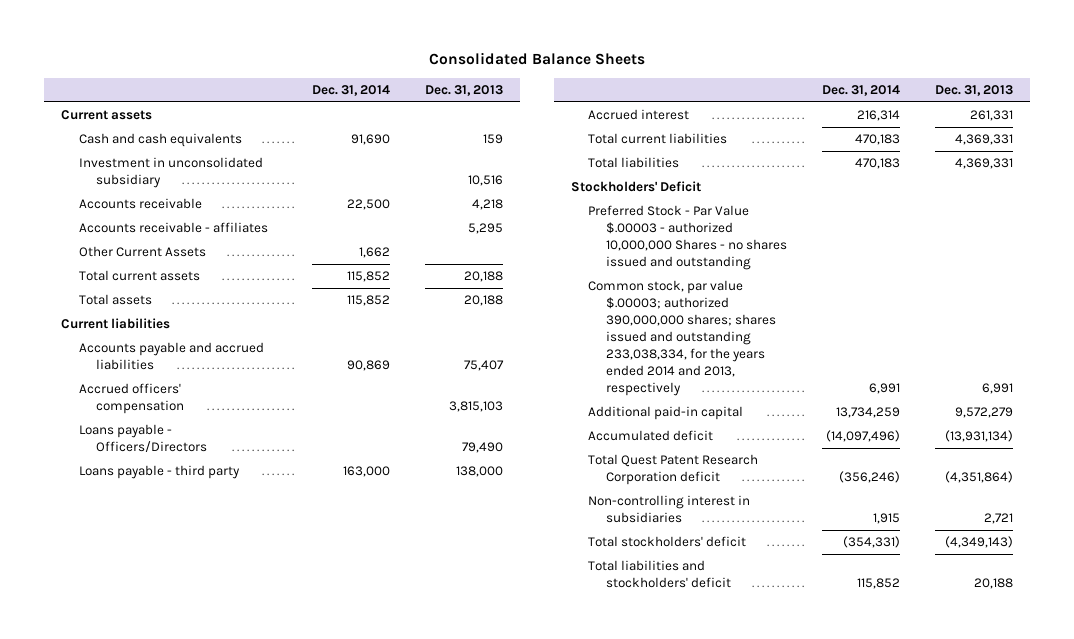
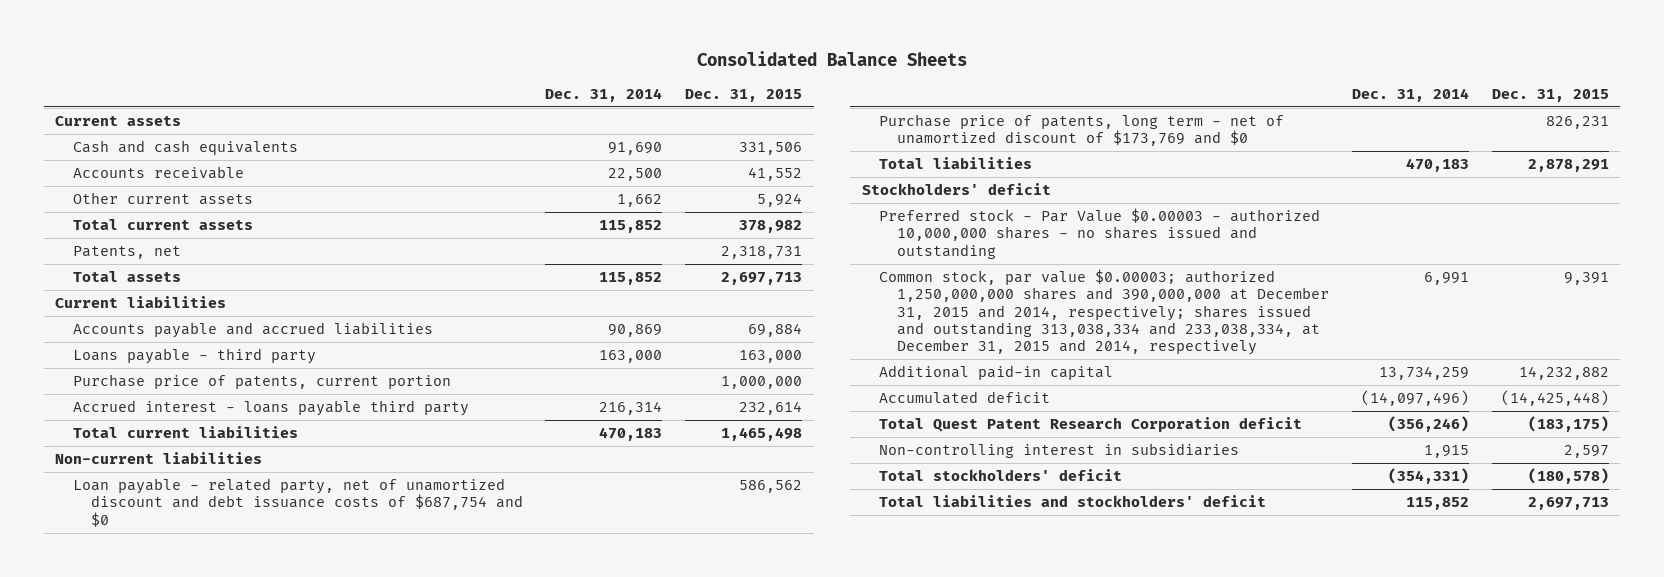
- | Dec. 31, 2014 | Dec. 31, 2013
+ | Dec. 31, 2014 | Dec. 31, 2015
- Investment in unconsolidated subsidiary | | 10,516
- Accounts receivable - affiliates | | 5,295
- Other Current Assets | 1,662 |
+ Other current assets | 1,662 | 5,924
+ Patents, net | | 2,318,731
- Accrued officers' compensation | | 3,815,103
- Loans payable - Officers/Directors | | 79,490
- Accrued interest | 216,314 | 261,331
+ Purchase price of patents, current portion | | 1,000,000
+ Accrued interest - loans payable third party | 216,314 | 232,614
+ Non-current liabilities
+ Loan payable - related party, net of unamortized discount and debt issuance costs of $687,754 and $0 | | 586,562
+ Purchase price of patents, long term - net of unamortized discount of $173,769 and $0 | | 826,231
- Stockholders' Deficit
- Preferred Stock - Par Value $.00003 - authorized 10,000,000 Shares - no shares issued and outstanding
- Common stock, par value $.00003; authorized 390,000,000 shares; shares issued and outstanding 233,038,334, for the years ended 2014 and 2013, respectively | 6,991 | 6,991
+ Stockholders' deficit
+ Preferred stock - Par Value $0.00003 - authorized 10,000,000 shares - no shares issued and outstanding
+ Common stock, par value $0.00003; authorized 1,250,000,000 shares and 390,000,000 at December 31, 2015 and 2014, respectively; shares issued and outstanding 313,038,334 and 233,038,334, at December 31, 2015 and 2014, respectively | 6,991 | 9,391

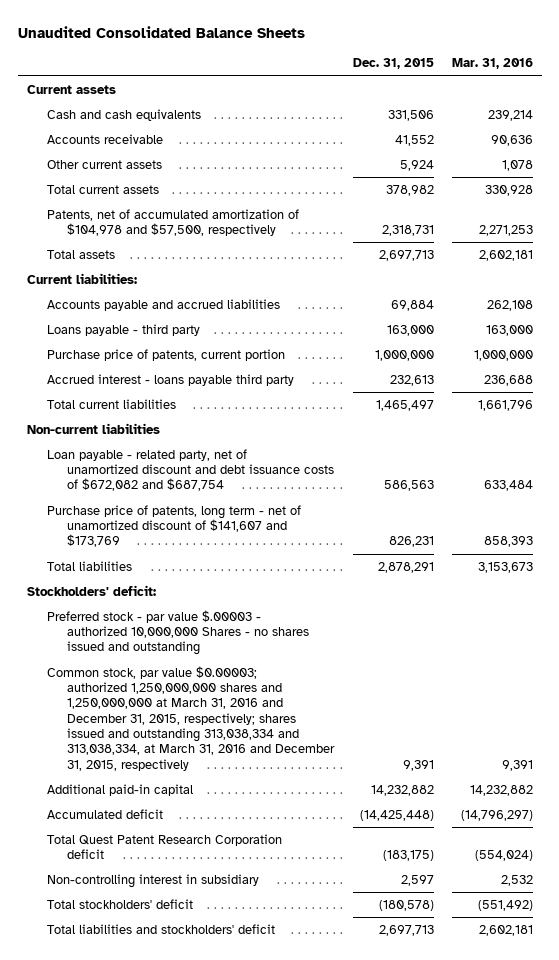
- Consolidated Balance Sheets
+ Unaudited Consolidated Balance Sheets
- | Dec. 31, 2014 | Dec. 31, 2015
+ | Dec. 31, 2015 | Mar. 31, 2016
- Patents, net | | 2,318,731
+ Patents, net of accumulated amortization of $104,978 and $57,500, respectively | 2,318,731 | 2,271,253
- Current liabilities
+ Current liabilities:
- Accrued interest - loans payable third party | 216,314 | 232,614
- Total current liabilities | 470,183 | 1,465,498
+ Accrued interest - loans payable third party | 232,613 | 236,688
+ Total current liabilities | 1,465,497 | 1,661,796
- Loan payable - related party, net of unamortized discount and debt issuance costs of $687,754 and $0 | | 586,562
- Purchase price of patents, long term - net of unamortized discount of $173,769 and $0 | | 826,231
+ Loan payable - related party, net of unamortized discount and debt issuance costs of $672,082 and $687,754 | 586,563 | 633,484
+ Purchase price of patents, long term - net of unamortized discount of $141,607 and $173,769 | 826,231 | 858,393
- Stockholders' deficit
- Preferred stock - Par Value $0.00003 - authorized 10,000,000 shares - no shares issued and outstanding
- Common stock, par value $0.00003; authorized 1,250,000,000 shares and 390,000,000 at December 31, 2015 and 2014, respectively; shares issued and outstanding 313,038,334 and 233,038,334, at December 31, 2015 and 2014, respectively | 6,991 | 9,391
+ Stockholders' deficit:
+ Preferred stock - par value $.00003 - authorized 10,000,000 Shares - no shares issued and outstanding
+ Common stock, par value $0.00003; authorized 1,250,000,000 shares and 1,250,000,000 at March 31, 2016 and December 31, 2015, respectively; shares issued and outstanding 313,038,334 and 313,038,334, at March 31, 2016 and December 31, 2015, respectively | 9,391 | 9,391
- Non-controlling interest in subsidiaries | 1,915 | 2,597
+ Non-controlling interest in subsidiary | 2,597 | 2,532

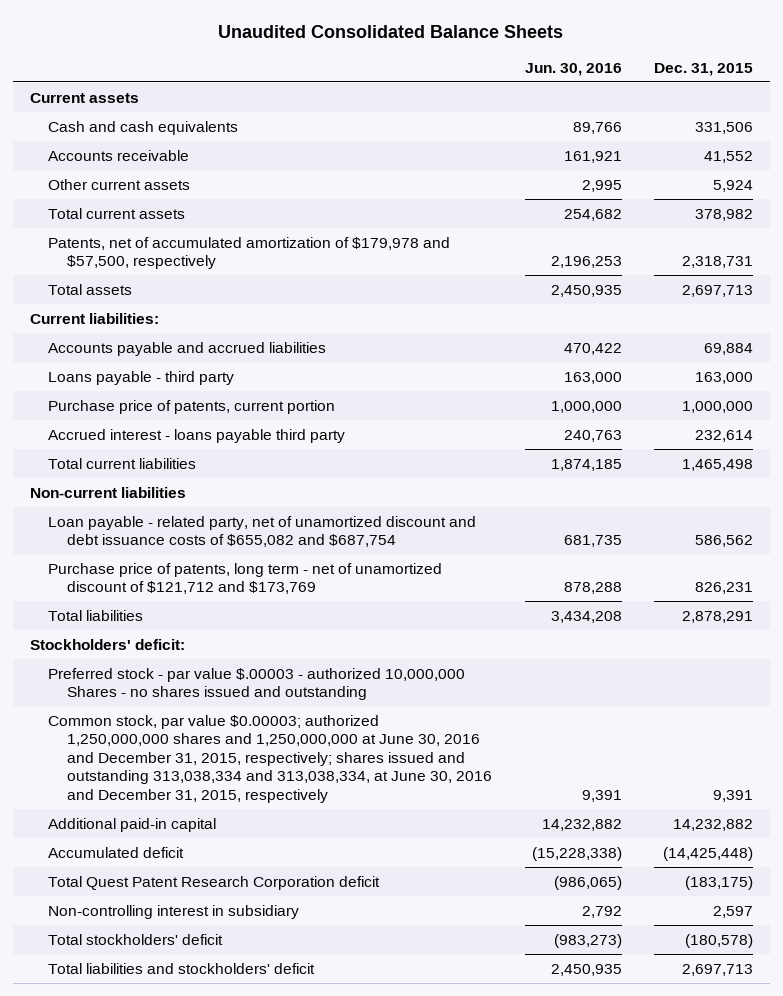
- | Dec. 31, 2015 | Mar. 31, 2016
+ | Jun. 30, 2016 | Dec. 31, 2015
- Patents, net of accumulated amortization of $104,978 and $57,500, respectively | 2,318,731 | 2,271,253
+ Patents, net of accumulated amortization of $179,978 and $57,500, respectively | 2,196,253 | 2,318,731
- Accrued interest - loans payable third party | 232,613 | 236,688
- Total current liabilities | 1,465,497 | 1,661,796
+ Accrued interest - loans payable third party | 240,763 | 232,614
+ Total current liabilities | 1,874,185 | 1,465,498
- Loan payable - related party, net of unamortized discount and debt issuance costs of $672,082 and $687,754 | 586,563 | 633,484
- Purchase price of patents, long term - net of unamortized discount of $141,607 and $173,769 | 826,231 | 858,393
+ Loan payable - related party, net of unamortized discount and debt issuance costs of $655,082 and $687,754 | 681,735 | 586,562
+ Purchase price of patents, long term - net of unamortized discount of $121,712 and $173,769 | 878,288 | 826,231
- Common stock, par value $0.00003; authorized 1,250,000,000 shares and 1,250,000,000 at March 31, 2016 and December 31, 2015, respectively; shares issued and outstanding 313,038,334 and 313,038,334, at March 31, 2016 and December 31, 2015, respectively | 9,391 | 9,391
+ Common stock, par value $0.00003; authorized 1,250,000,000 shares and 1,250,000,000 at June 30, 2016 and December 31, 2015, respectively; shares issued and outstanding 313,038,334 and 313,038,334, at June 30, 2016 and December 31, 2015, respectively | 9,391 | 9,391

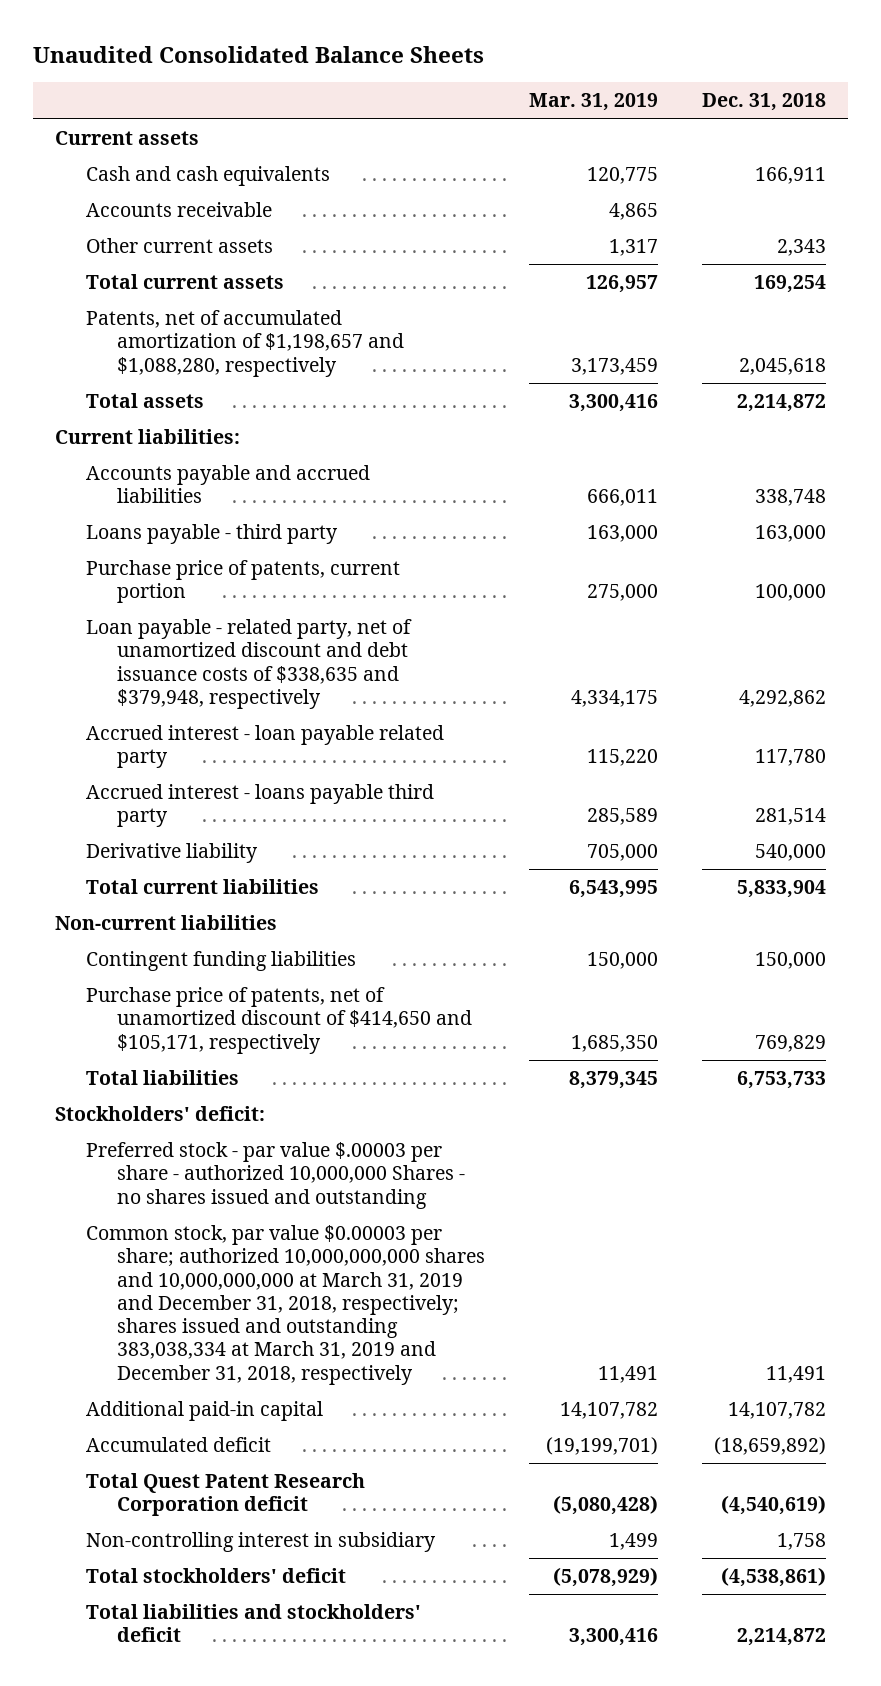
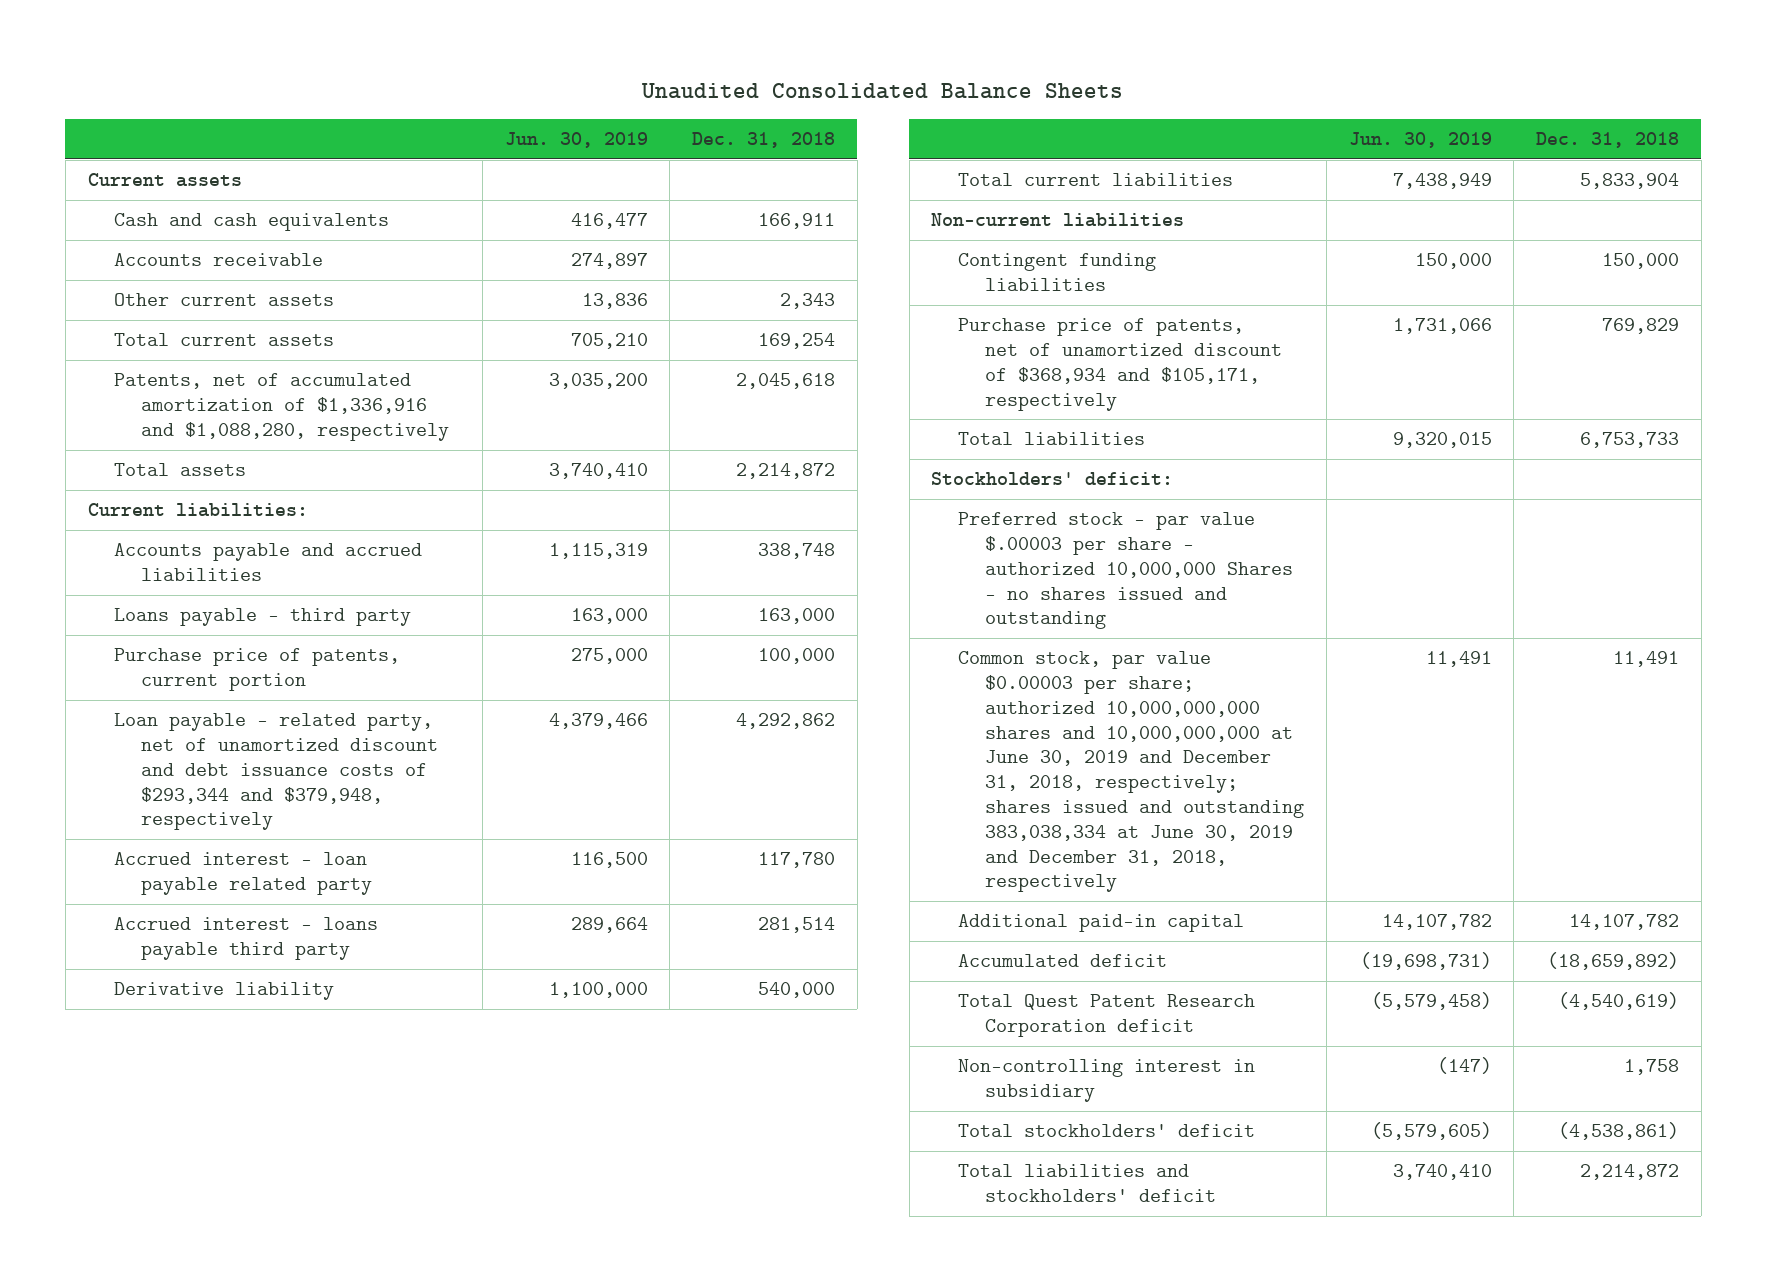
- | Mar. 31, 2019 | Dec. 31, 2018
+ | Jun. 30, 2019 | Dec. 31, 2018
- Patents, net of accumulated amortization of $1,198,657 and $1,088,280, respectively | 3,173,459 | 2,045,618
+ Patents, net of accumulated amortization of $1,336,916 and $1,088,280, respectively | 3,035,200 | 2,045,618
- Loan payable - related party, net of unamortized discount and debt issuance costs of $338,635 and $379,948, respectively | 4,334,175 | 4,292,862
+ Loan payable - related party, net of unamortized discount and debt issuance costs of $293,344 and $379,948, respectively | 4,379,466 | 4,292,862
- Purchase price of patents, net of unamortized discount of $414,650 and $105,171, respectively | 1,685,350 | 769,829
+ Purchase price of patents, net of unamortized discount of $368,934 and $105,171, respectively | 1,731,066 | 769,829
- Common stock, par value $0.00003 per share; authorized 10,000,000,000 shares and 10,000,000,000 at March 31, 2019 and December 31, 2018, respectively; shares issued and outstanding 383,038,334 at March 31, 2019 and December 31, 2018, respectively | 11,491 | 11,491
+ Common stock, par value $0.00003 per share; authorized 10,000,000,000 shares and 10,000,000,000 at June 30, 2019 and December 31, 2018, respectively; shares issued and outstanding 383,038,334 at June 30, 2019 and December 31, 2018, respectively | 11,491 | 11,491

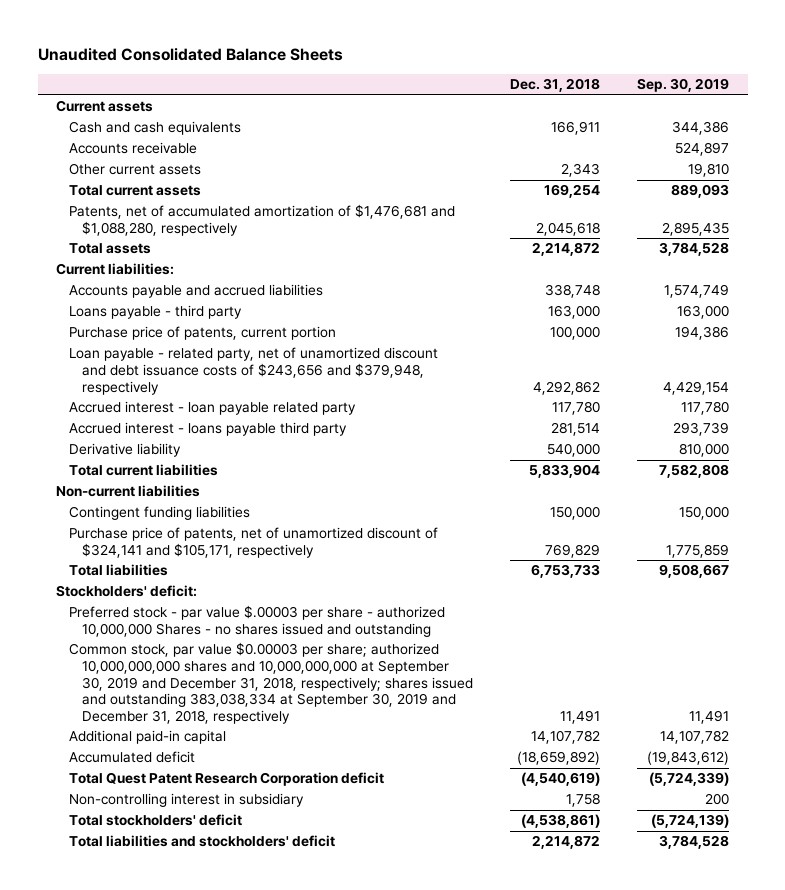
- | Jun. 30, 2019 | Dec. 31, 2018
+ | Dec. 31, 2018 | Sep. 30, 2019
- Patents, net of accumulated amortization of $1,336,916 and $1,088,280, respectively | 3,035,200 | 2,045,618
+ Patents, net of accumulated amortization of $1,476,681 and $1,088,280, respectively | 2,045,618 | 2,895,435
- Loan payable - related party, net of unamortized discount and debt issuance costs of $293,344 and $379,948, respectively | 4,379,466 | 4,292,862
+ Loan payable - related party, net of unamortized discount and debt issuance costs of $243,656 and $379,948, respectively | 4,292,862 | 4,429,154
- Purchase price of patents, net of unamortized discount of $368,934 and $105,171, respectively | 1,731,066 | 769,829
+ Purchase price of patents, net of unamortized discount of $324,141 and $105,171, respectively | 769,829 | 1,775,859
- Common stock, par value $0.00003 per share; authorized 10,000,000,000 shares and 10,000,000,000 at June 30, 2019 and December 31, 2018, respectively; shares issued and outstanding 383,038,334 at June 30, 2019 and December 31, 2018, respectively | 11,491 | 11,491
+ Common stock, par value $0.00003 per share; authorized 10,000,000,000 shares and 10,000,000,000 at September 30, 2019 and December 31, 2018, respectively; shares issued and outstanding 383,038,334 at September 30, 2019 and December 31, 2018, respectively | 11,491 | 11,491

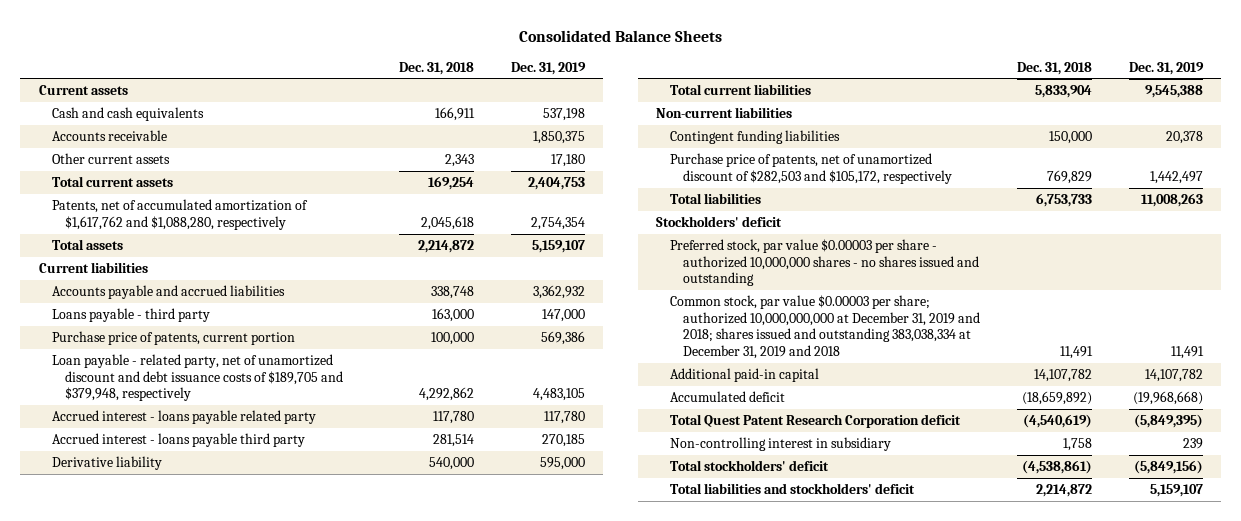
- Unaudited Consolidated Balance Sheets
+ Consolidated Balance Sheets
- | Dec. 31, 2018 | Sep. 30, 2019
+ | Dec. 31, 2018 | Dec. 31, 2019
- Patents, net of accumulated amortization of $1,476,681 and $1,088,280, respectively | 2,045,618 | 2,895,435
+ Patents, net of accumulated amortization of $1,617,762 and $1,088,280, respectively | 2,045,618 | 2,754,354
- Current liabilities:
+ Current liabilities
- Loan payable - related party, net of unamortized discount and debt issuance costs of $243,656 and $379,948, respectively | 4,292,862 | 4,429,154
- Accrued interest - loan payable related party | 117,780 | 117,780
+ Loan payable - related party, net of unamortized discount and debt issuance costs of $189,705 and $379,948, respectively | 4,292,862 | 4,483,105
+ Accrued interest - loans payable related party | 117,780 | 117,780
- Purchase price of patents, net of unamortized discount of $324,141 and $105,171, respectively | 769,829 | 1,775,859
+ Purchase price of patents, net of unamortized discount of $282,503 and $105,172, respectively | 769,829 | 1,442,497
- Stockholders' deficit:
- Preferred stock - par value $.00003 per share - authorized 10,000,000 Shares - no shares issued and outstanding
- Common stock, par value $0.00003 per share; authorized 10,000,000,000 shares and 10,000,000,000 at September 30, 2019 and December 31, 2018, respectively; shares issued and outstanding 383,038,334 at September 30, 2019 and December 31, 2018, respectively | 11,491 | 11,491
+ Stockholders' deficit
+ Preferred stock, par value $0.00003 per share - authorized 10,000,000 shares - no shares issued and outstanding
+ Common stock, par value $0.00003 per share; authorized 10,000,000,000 at December 31, 2019 and 2018; shares issued and outstanding 383,038,334 at December 31, 2019 and 2018 | 11,491 | 11,491

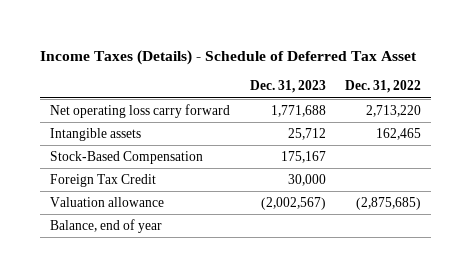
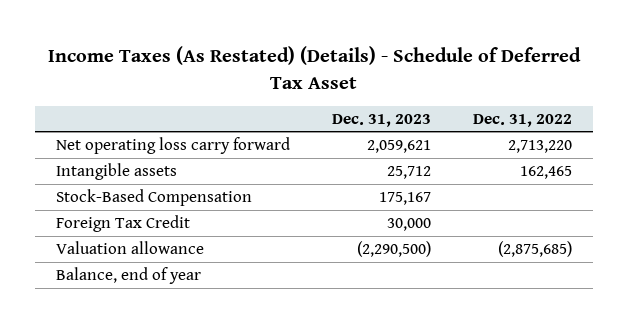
- Income Taxes (Details) - Schedule of Deferred Tax Asset
+ Income Taxes (As Restated) (Details) - Schedule of Deferred Tax Asset
- Net operating loss carry forward | 1,771,688 | 2,713,220
+ Net operating loss carry forward | 2,059,621 | 2,713,220
- Valuation allowance | (2,002,567) | (2,875,685)
+ Valuation allowance | (2,290,500) | (2,875,685)

